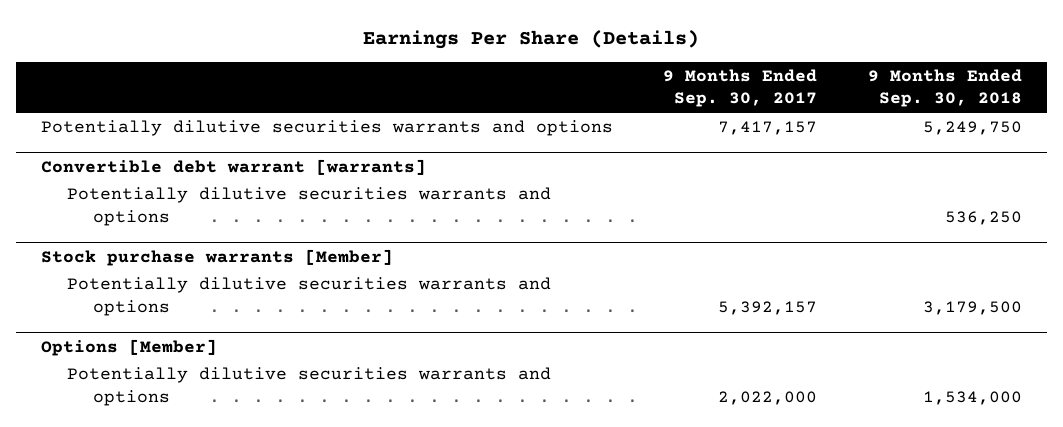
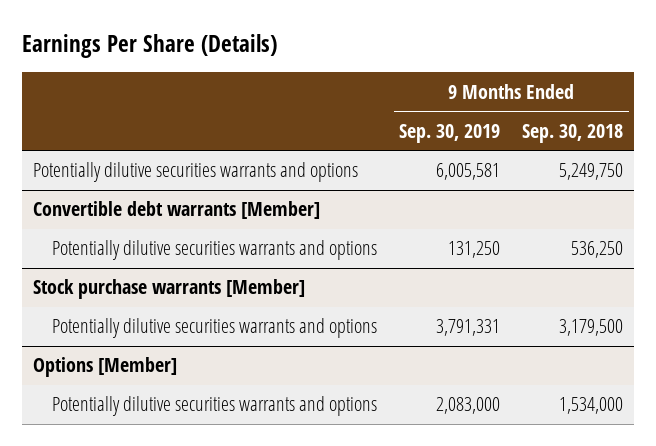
- | 9 Months Ended Sep. 30, 2017 | 9 Months Ended Sep. 30, 2018
+ | 9 Months Ended Sep. 30, 2019 | 9 Months Ended Sep. 30, 2018
- Convertible debt warrant [warrants]
+ Convertible debt warrants [Member]

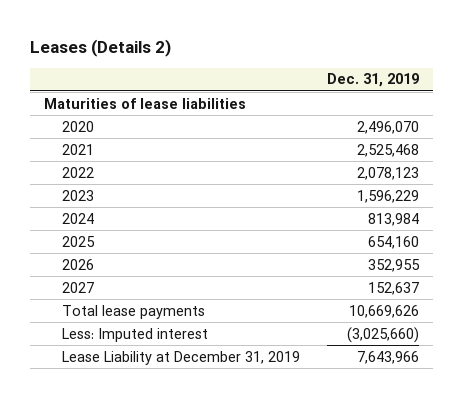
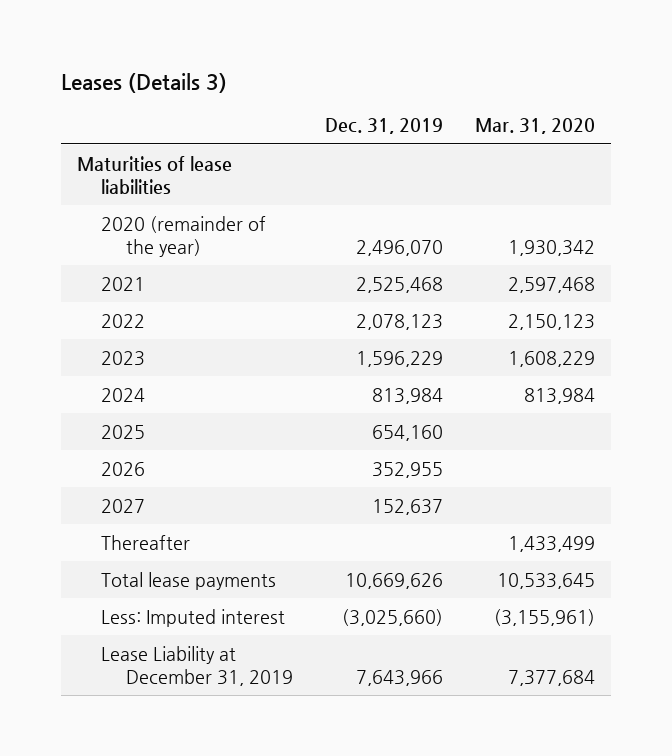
- Leases (Details 2)
+ Leases (Details 3)
- | Dec. 31, 2019
+ | Dec. 31, 2019 | Mar. 31, 2020
- 2020 | 2,496,070
+ 2020 (remainder of the year) | 2,496,070 | 1,930,342
+ Thereafter | | 1,433,499

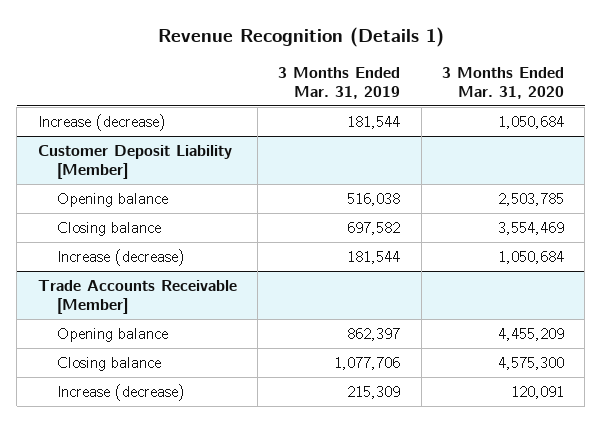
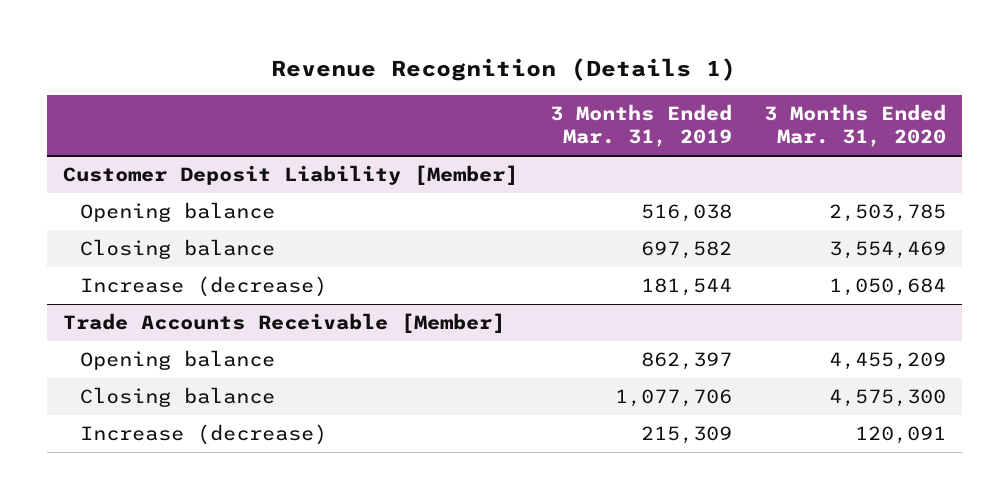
- Increase (decrease) | 181,544 | 1,050,684

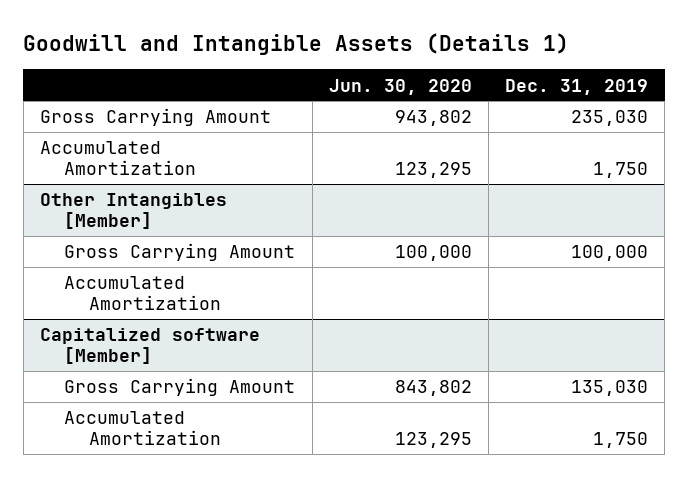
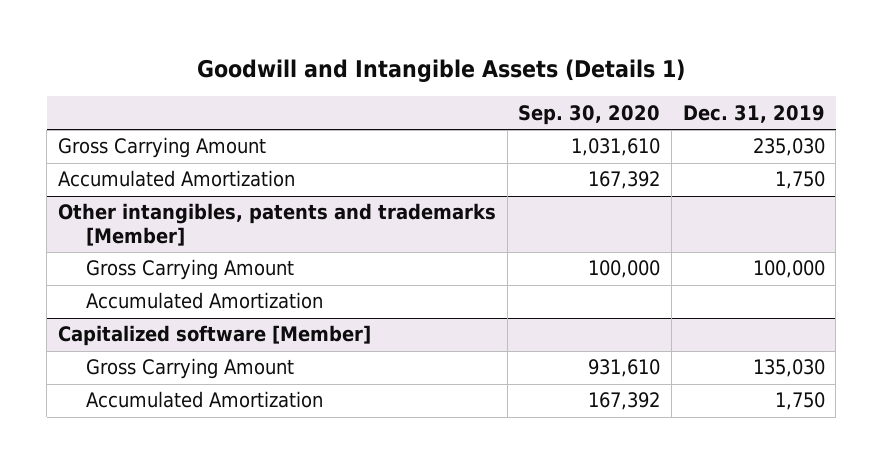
- | Jun. 30, 2020 | Dec. 31, 2019
+ | Sep. 30, 2020 | Dec. 31, 2019
- Other Intangibles [Member]
+ Other intangibles, patents and trademarks [Member]

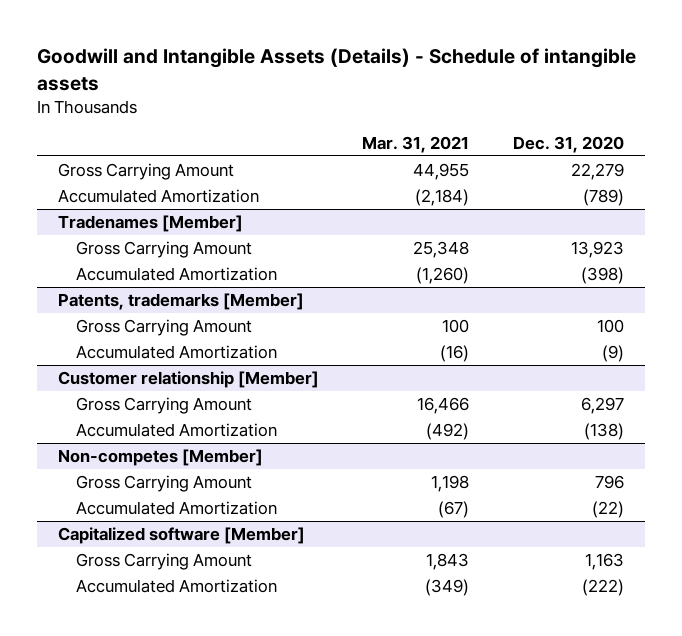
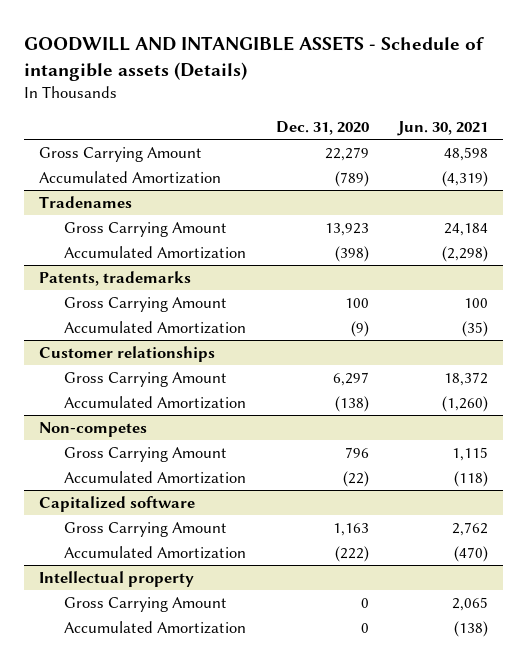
- Goodwill and Intangible Assets (Details) - Schedule of intangible assets
+ GOODWILL AND INTANGIBLE ASSETS - Schedule of intangible assets (Details)
- | Mar. 31, 2021 | Dec. 31, 2020
+ | Dec. 31, 2020 | Jun. 30, 2021
- Tradenames [Member]
+ Tradenames
- Patents, trademarks [Member]
+ Patents, trademarks
- Customer relationship [Member]
+ Customer relationships
- Non-competes [Member]
+ Non-competes
- Capitalized software [Member]
+ Capitalized software
+ Intellectual property
+ Gross Carrying Amount | 0 | 2,065
+ Accumulated Amortization | 0 | (138)

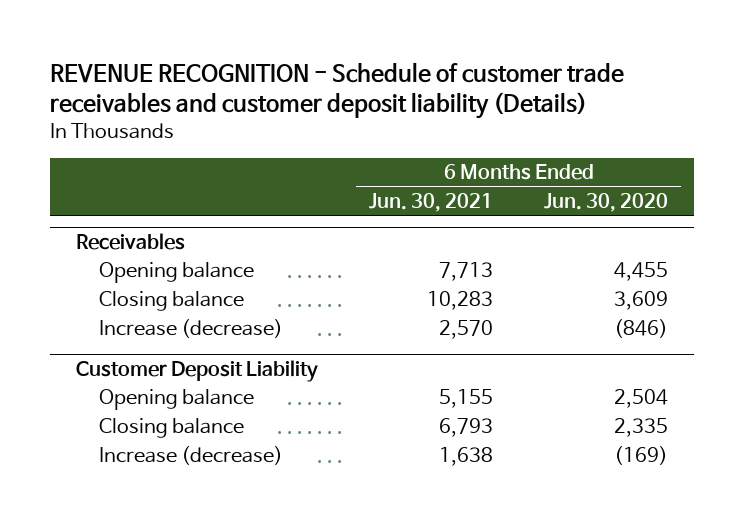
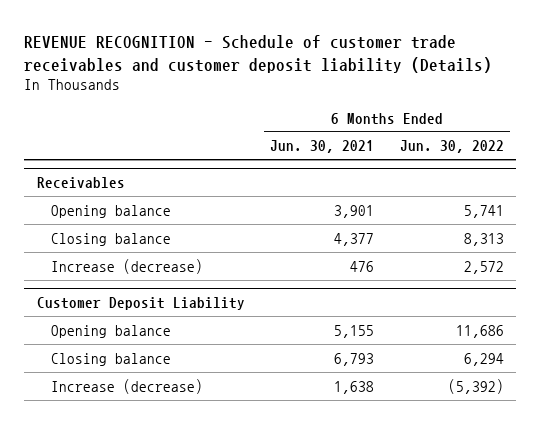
- | 6 Months Ended Jun. 30, 2021 | 6 Months Ended Jun. 30, 2020
+ | 6 Months Ended Jun. 30, 2021 | 6 Months Ended Jun. 30, 2022
@ Receivables
- Opening balance | 7,713 | 4,455
- Closing balance | 10,283 | 3,609
- Increase (decrease) | 2,570 | (846)
+ Opening balance | 3,901 | 5,741
+ Closing balance | 4,377 | 8,313
+ Increase (decrease) | 476 | 2,572

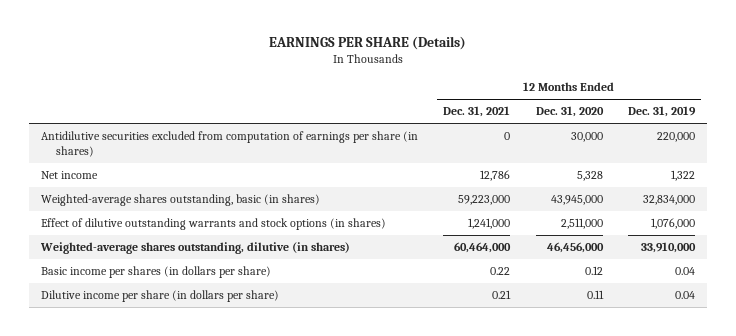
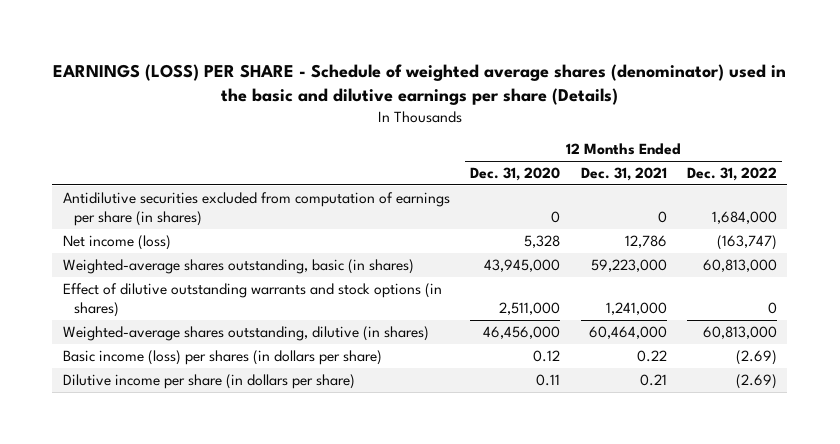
- EARNINGS PER SHARE (Details)
+ EARNINGS (LOSS) PER SHARE - Schedule of weighted average shares (denominator) used in the basic and dilutive earnings per share (Details)
- | 12 Months Ended Dec. 31, 2021 | 12 Months Ended Dec. 31, 2020 | 12 Months Ended Dec. 31, 2019
+ | 12 Months Ended Dec. 31, 2020 | 12 Months Ended Dec. 31, 2021 | 12 Months Ended Dec. 31, 2022
- Antidilutive securities excluded from computation of earnings per share (in shares) | 0 | 30,000 | 220,000
- Net income | 12,786 | 5,328 | 1,322
+ Antidilutive securities excluded from computation of earnings per share (in shares) | 0 | 0 | 1,684,000
+ Net income (loss) | 5,328 | 12,786 | (163,747)
- Basic income per shares (in dollars per share) | 0.22 | 0.12 | 0.04
+ Basic income (loss) per shares (in dollars per share) | 0.12 | 0.22 | (2.69)

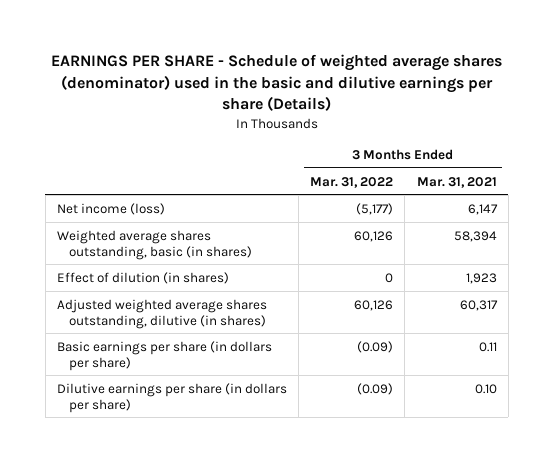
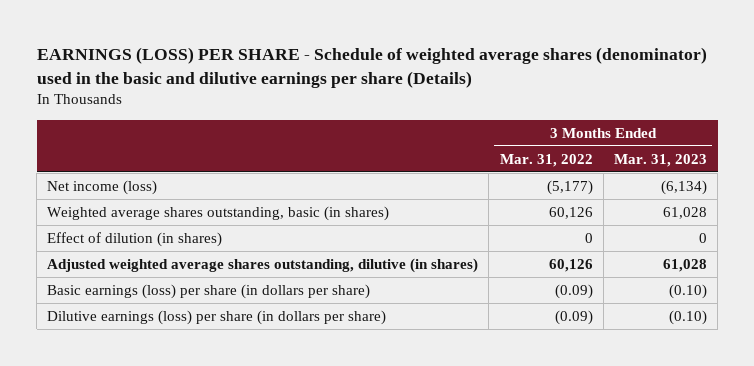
- EARNINGS PER SHARE - Schedule of weighted average shares (denominator) used in the basic and dilutive earnings per share (Details)
+ EARNINGS (LOSS) PER SHARE - Schedule of weighted average shares (denominator) used in the basic and dilutive earnings per share (Details)
- | 3 Months Ended Mar. 31, 2022 | 3 Months Ended Mar. 31, 2021
+ | 3 Months Ended Mar. 31, 2022 | 3 Months Ended Mar. 31, 2023
- Basic earnings per share (in dollars per share) | (0.09) | 0.11
- Dilutive earnings per share (in dollars per share) | (0.09) | 0.10
+ Basic earnings (loss) per share (in dollars per share) | (0.09) | (0.10)
+ Dilutive earnings (loss) per share (in dollars per share) | (0.09) | (0.10)

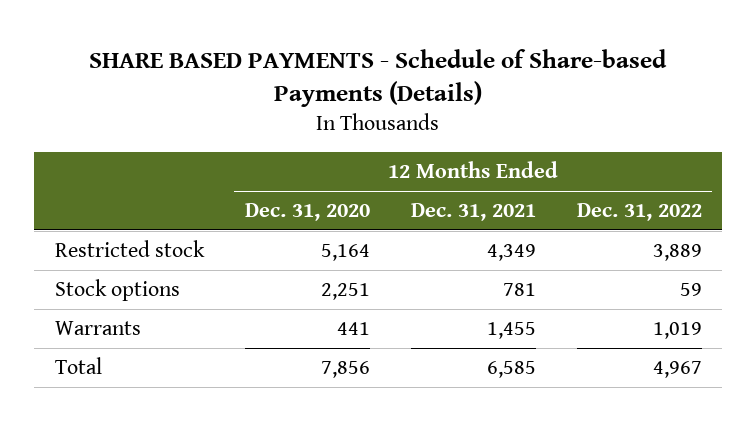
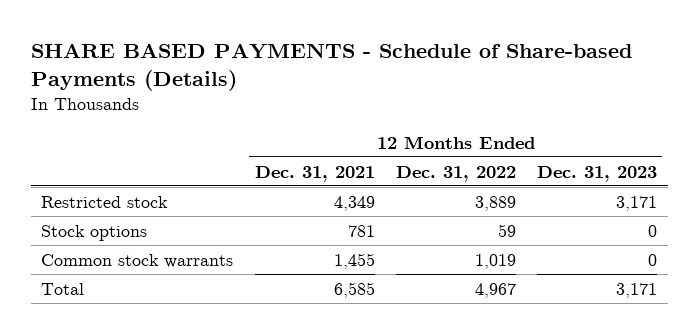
- | 12 Months Ended Dec. 31, 2020 | 12 Months Ended Dec. 31, 2021 | 12 Months Ended Dec. 31, 2022
+ | 12 Months Ended Dec. 31, 2021 | 12 Months Ended Dec. 31, 2022 | 12 Months Ended Dec. 31, 2023
- Warrants | 441 | 1,455 | 1,019
+ Common stock warrants | 1,455 | 1,019 | 0

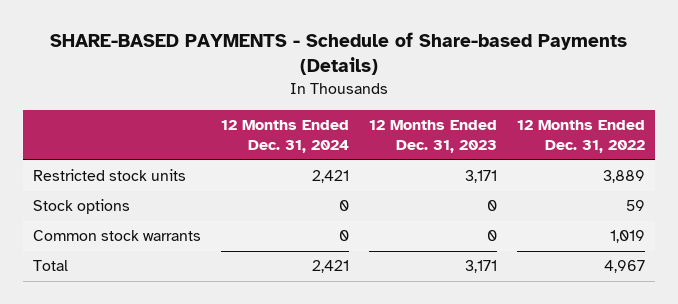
- SHARE BASED PAYMENTS - Schedule of Share-based Payments (Details)
+ SHARE-BASED PAYMENTS - Schedule of Share-based Payments (Details)
- | 12 Months Ended Dec. 31, 2021 | 12 Months Ended Dec. 31, 2022 | 12 Months Ended Dec. 31, 2023
+ | 12 Months Ended Dec. 31, 2024 | 12 Months Ended Dec. 31, 2023 | 12 Months Ended Dec. 31, 2022
- Restricted stock | 4,349 | 3,889 | 3,171
+ Restricted stock units | 2,421 | 3,171 | 3,889

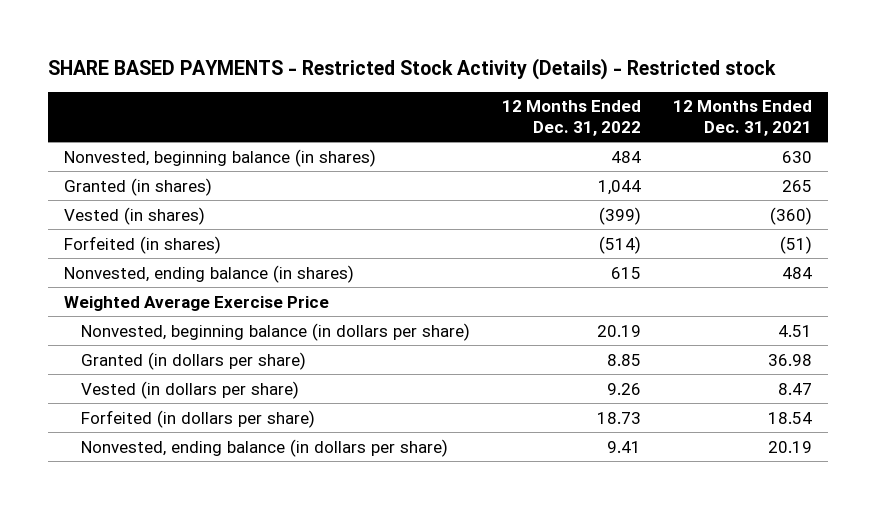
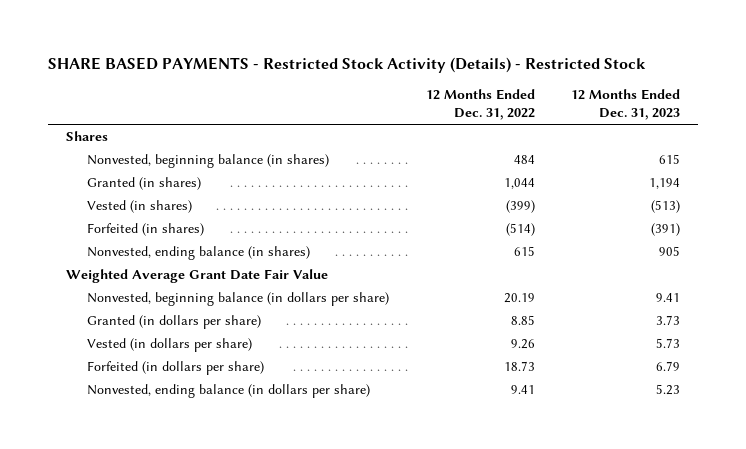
- SHARE BASED PAYMENTS - Restricted Stock Activity (Details) - Restricted stock
+ SHARE BASED PAYMENTS - Restricted Stock Activity (Details) - Restricted Stock
- | 12 Months Ended Dec. 31, 2022 | 12 Months Ended Dec. 31, 2021
+ | 12 Months Ended Dec. 31, 2022 | 12 Months Ended Dec. 31, 2023
+ Shares
- Weighted Average Exercise Price
+ Weighted Average Grant Date Fair Value

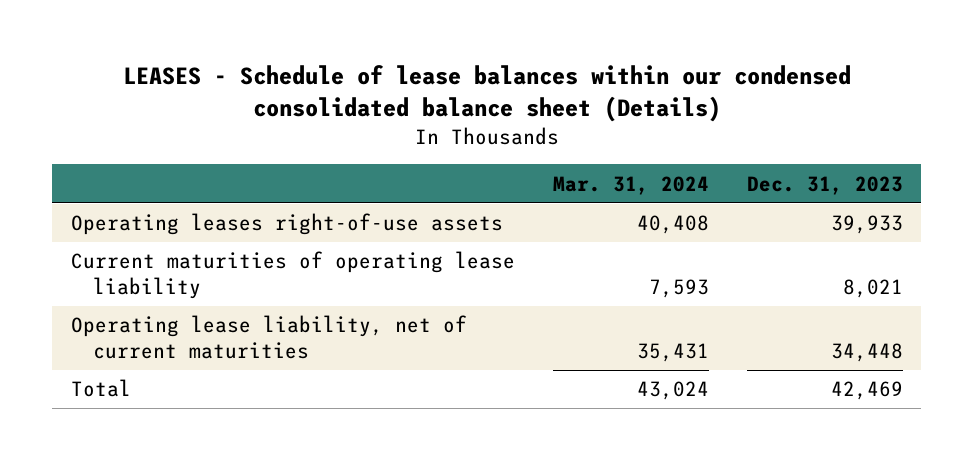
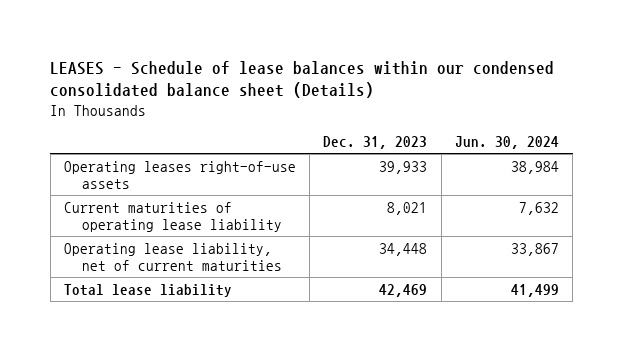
- | Mar. 31, 2024 | Dec. 31, 2023
+ | Dec. 31, 2023 | Jun. 30, 2024
- Total | 43,024 | 42,469
+ Total lease liability | 42,469 | 41,499

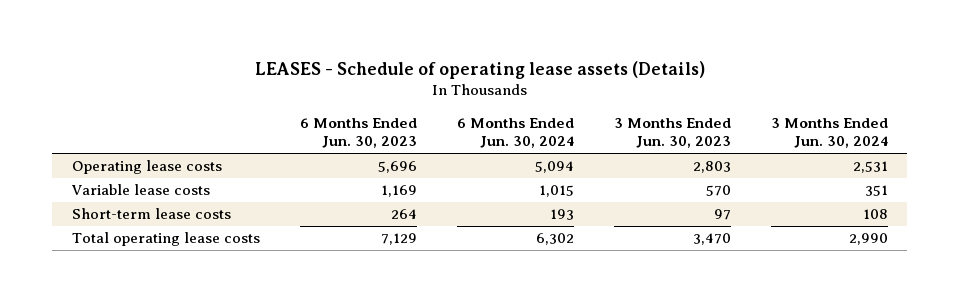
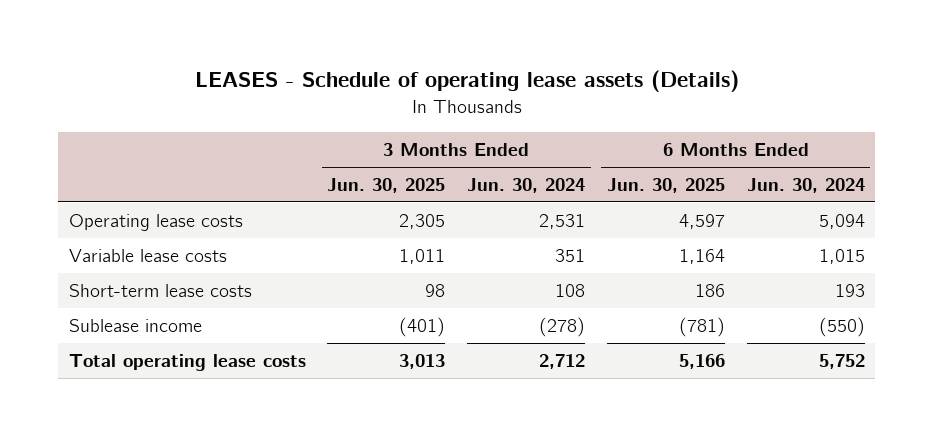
- | 6 Months Ended Jun. 30, 2023 | 6 Months Ended Jun. 30, 2024 | 3 Months Ended Jun. 30, 2023 | 3 Months Ended Jun. 30, 2024
+ | 3 Months Ended Jun. 30, 2025 | 3 Months Ended Jun. 30, 2024 | 6 Months Ended Jun. 30, 2025 | 6 Months Ended Jun. 30, 2024
- Total operating lease costs | 7,129 | 6,302 | 3,470 | 2,990
+ Sublease income | (401) | (278) | (781) | (550)
+ Total operating lease costs | 3,013 | 2,712 | 5,166 | 5,752

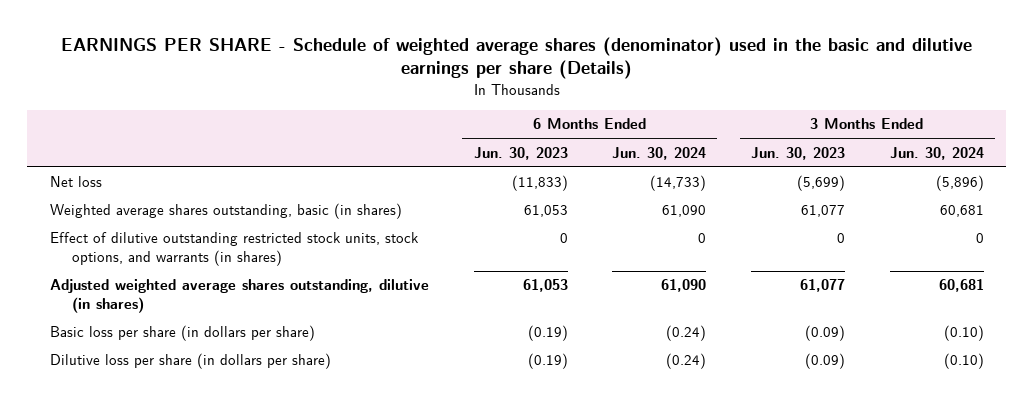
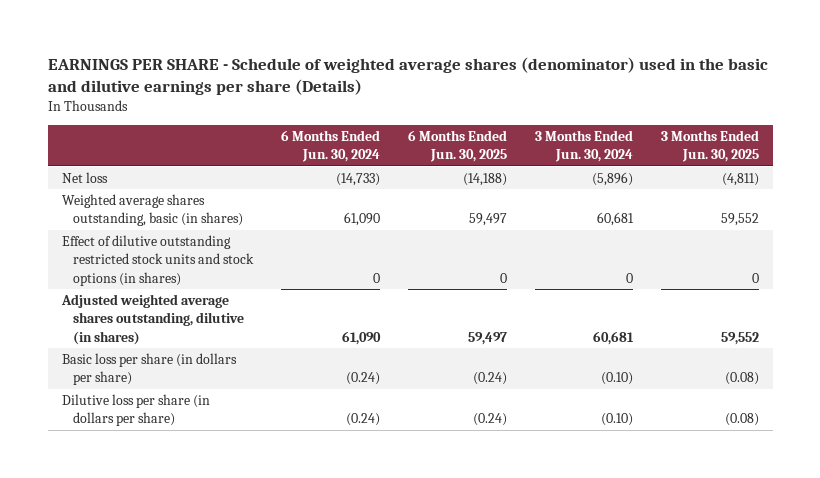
- | 6 Months Ended Jun. 30, 2023 | 6 Months Ended Jun. 30, 2024 | 3 Months Ended Jun. 30, 2023 | 3 Months Ended Jun. 30, 2024
+ | 6 Months Ended Jun. 30, 2024 | 6 Months Ended Jun. 30, 2025 | 3 Months Ended Jun. 30, 2024 | 3 Months Ended Jun. 30, 2025
- Effect of dilutive outstanding restricted stock units, stock options, and warrants (in shares) | 0 | 0 | 0 | 0
+ Effect of dilutive outstanding restricted stock units and stock options (in shares) | 0 | 0 | 0 | 0

